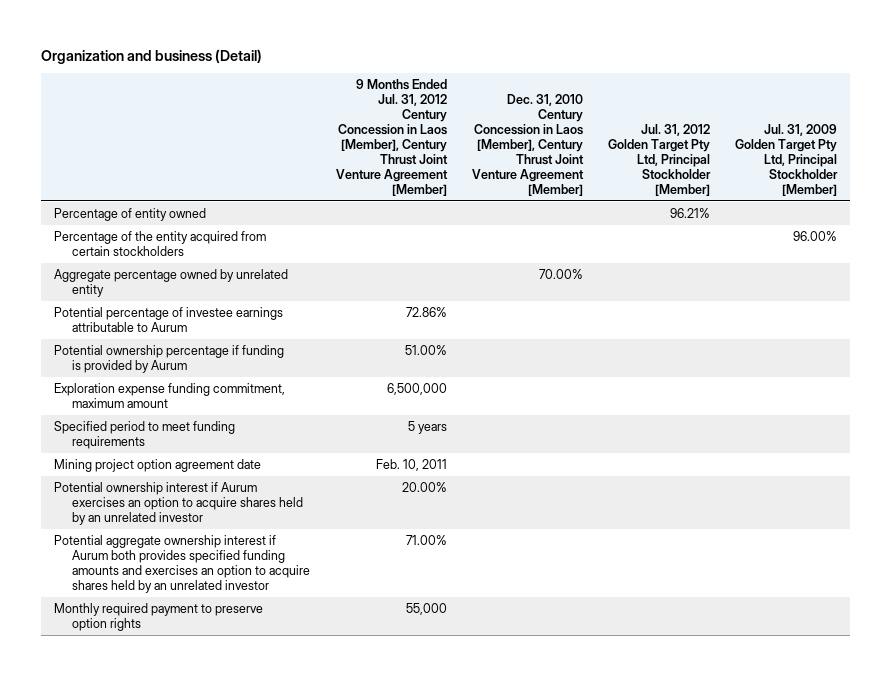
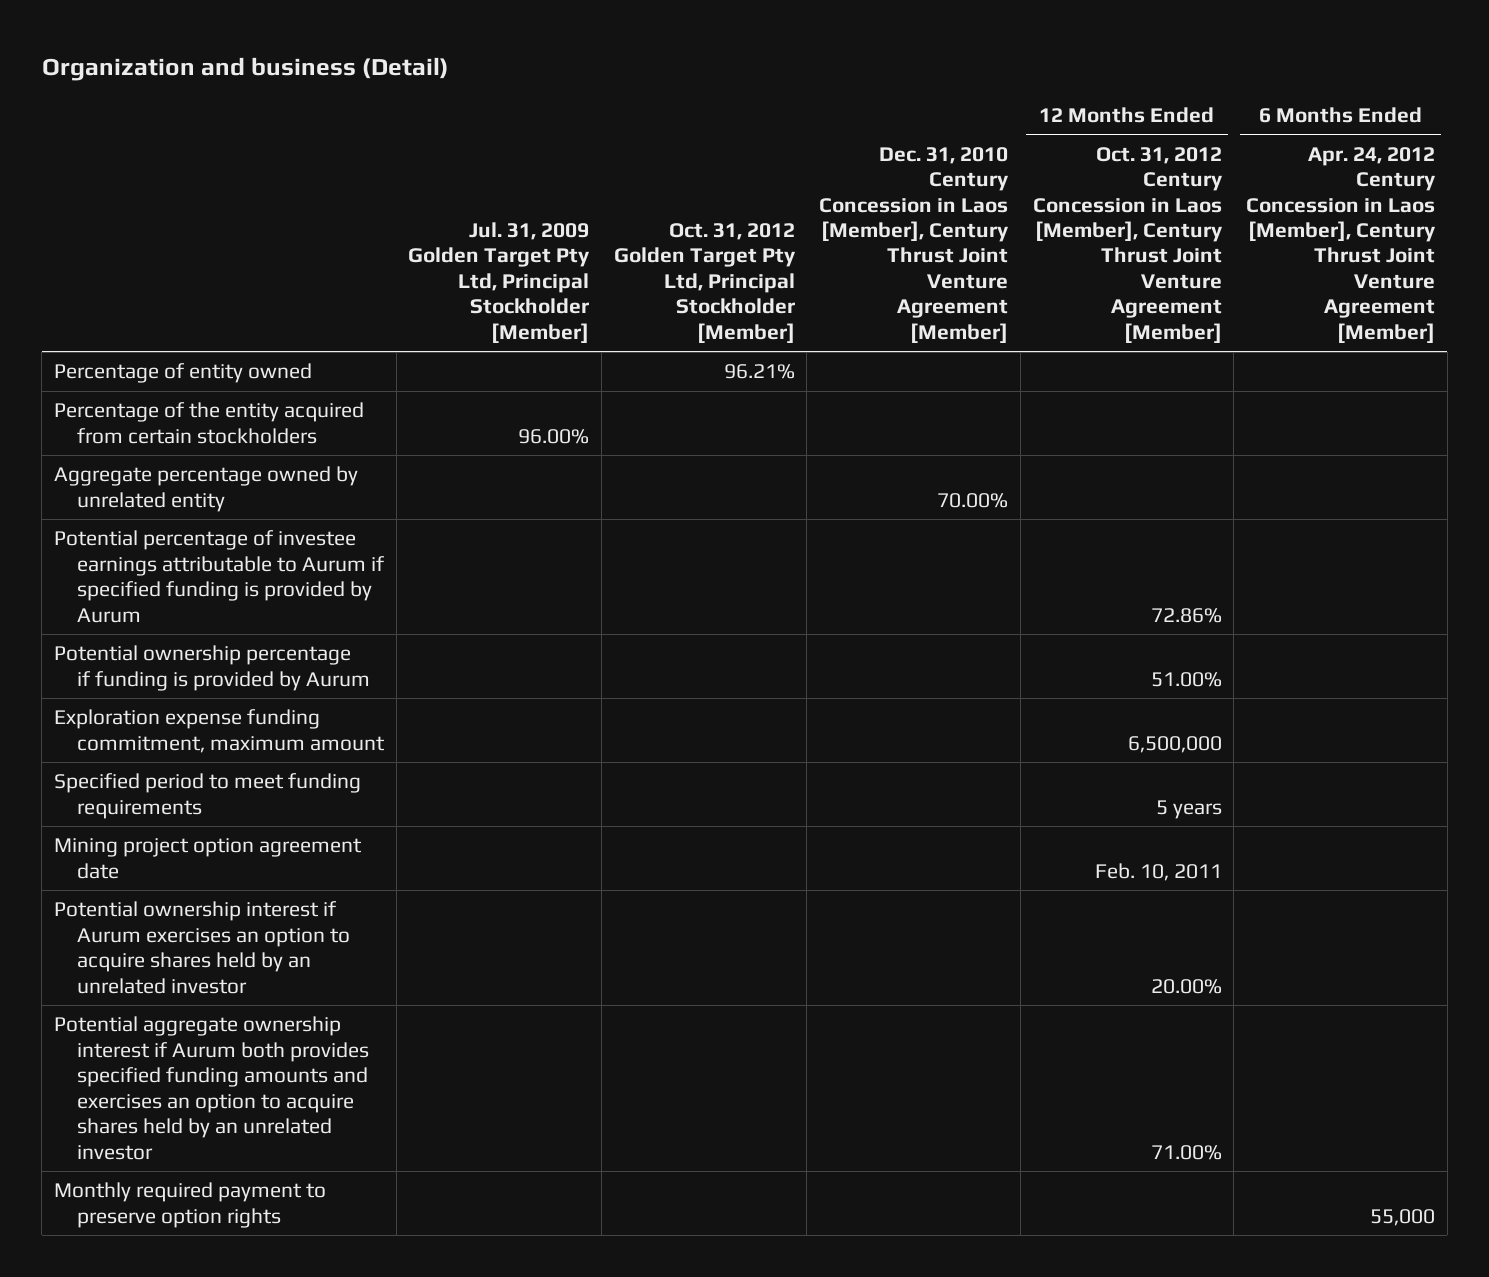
- | 9 Months Ended Jul. 31, 2012 Century Concession in Laos [Member], Century Thrust Joint Venture Agreement [Member] | Dec. 31, 2010 Century Concession in Laos [Member], Century Thrust Joint Venture Agreement [Member] | Jul. 31, 2012 Golden Target Pty Ltd, Principal Stockholder [Member] | Jul. 31, 2009 Golden Target Pty Ltd, Principal Stockholder [Member]
+ | Jul. 31, 2009 Golden Target Pty Ltd, Principal Stockholder [Member] | Oct. 31, 2012 Golden Target Pty Ltd, Principal Stockholder [Member] | Dec. 31, 2010 Century Concession in Laos [Member], Century Thrust Joint Venture Agreement [Member] | 12 Months Ended Oct. 31, 2012 Century Concession in Laos [Member], Century Thrust Joint Venture Agreement [Member] | 6 Months Ended Apr. 24, 2012 Century Concession in Laos [Member], Century Thrust Joint Venture Agreement [Member]
- Potential percentage of investee earnings attributable to Aurum | 72.86% | | |
+ Potential percentage of investee earnings attributable to Aurum if specified funding is provided by Aurum | | | | 72.86% |

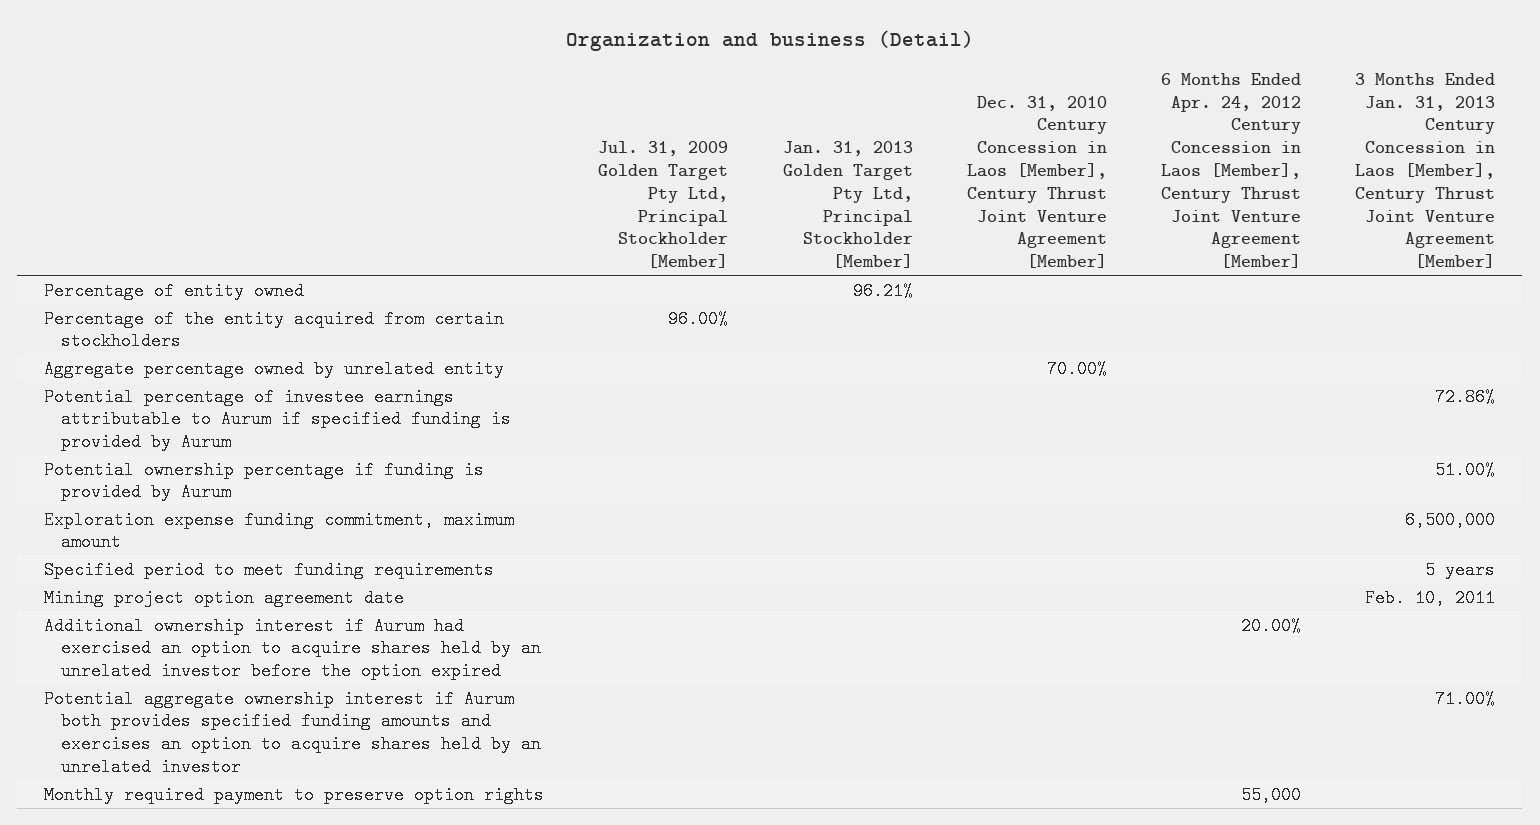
- | Jul. 31, 2009 Golden Target Pty Ltd, Principal Stockholder [Member] | Oct. 31, 2012 Golden Target Pty Ltd, Principal Stockholder [Member] | Dec. 31, 2010 Century Concession in Laos [Member], Century Thrust Joint Venture Agreement [Member] | 12 Months Ended Oct. 31, 2012 Century Concession in Laos [Member], Century Thrust Joint Venture Agreement [Member] | 6 Months Ended Apr. 24, 2012 Century Concession in Laos [Member], Century Thrust Joint Venture Agreement [Member]
+ | Jul. 31, 2009 Golden Target Pty Ltd, Principal Stockholder [Member] | Jan. 31, 2013 Golden Target Pty Ltd, Principal Stockholder [Member] | Dec. 31, 2010 Century Concession in Laos [Member], Century Thrust Joint Venture Agreement [Member] | 6 Months Ended Apr. 24, 2012 Century Concession in Laos [Member], Century Thrust Joint Venture Agreement [Member] | 3 Months Ended Jan. 31, 2013 Century Concession in Laos [Member], Century Thrust Joint Venture Agreement [Member]
- Potential ownership interest if Aurum exercises an option to acquire shares held by an unrelated investor | | | | 20.00% |
+ Additional ownership interest if Aurum had exercised an option to acquire shares held by an unrelated investor before the option expired | | | | 20.00% |

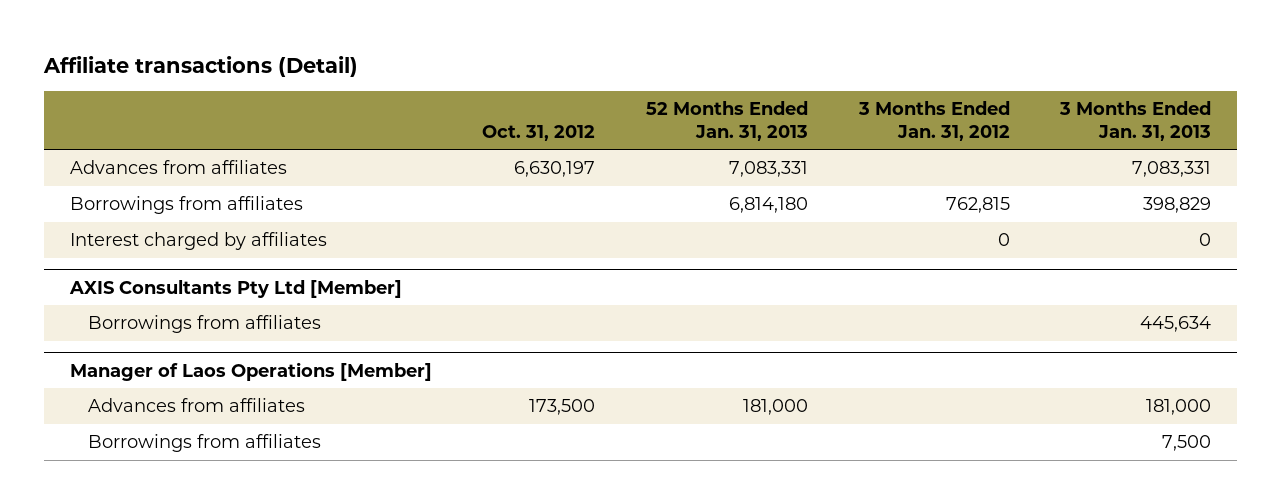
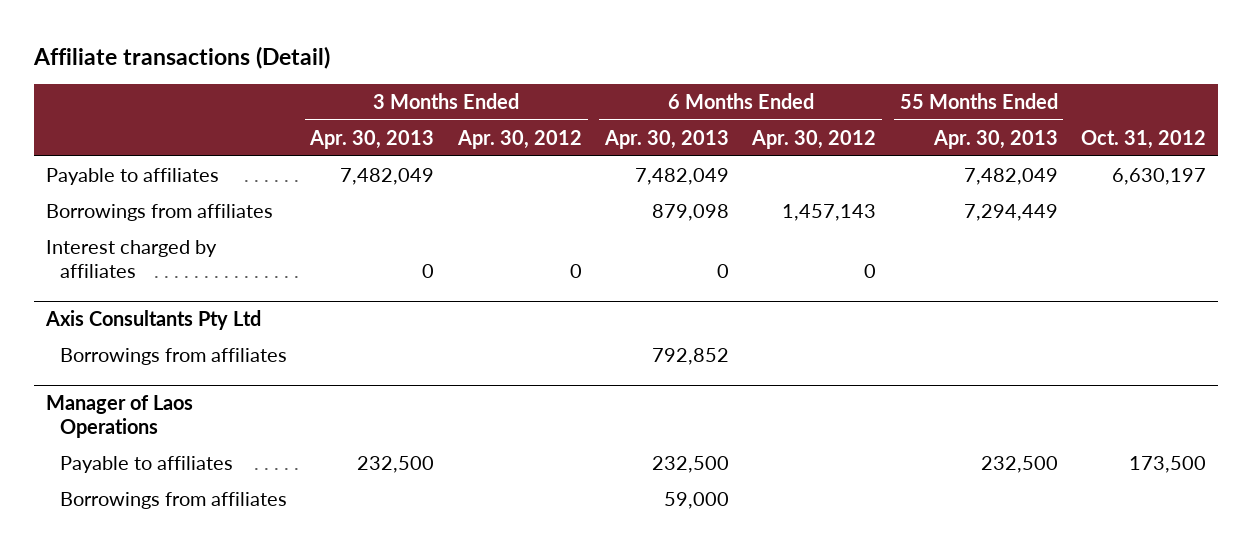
- | Oct. 31, 2012 | 52 Months Ended Jan. 31, 2013 | 3 Months Ended Jan. 31, 2012 | 3 Months Ended Jan. 31, 2013
+ | 3 Months Ended Apr. 30, 2013 | 3 Months Ended Apr. 30, 2012 | 6 Months Ended Apr. 30, 2013 | 6 Months Ended Apr. 30, 2012 | 55 Months Ended Apr. 30, 2013 | Oct. 31, 2012
- Advances from affiliates | 6,630,197 | 7,083,331 | | 7,083,331
+ Payable to affiliates | 7,482,049 | | 7,482,049 | | 7,482,049 | 6,630,197
- AXIS Consultants Pty Ltd [Member]
+ Axis Consultants Pty Ltd
- Manager of Laos Operations [Member]
- Advances from affiliates | 173,500 | 181,000 | | 181,000
+ Manager of Laos Operations
+ Payable to affiliates | 232,500 | | 232,500 | | 232,500 | 173,500

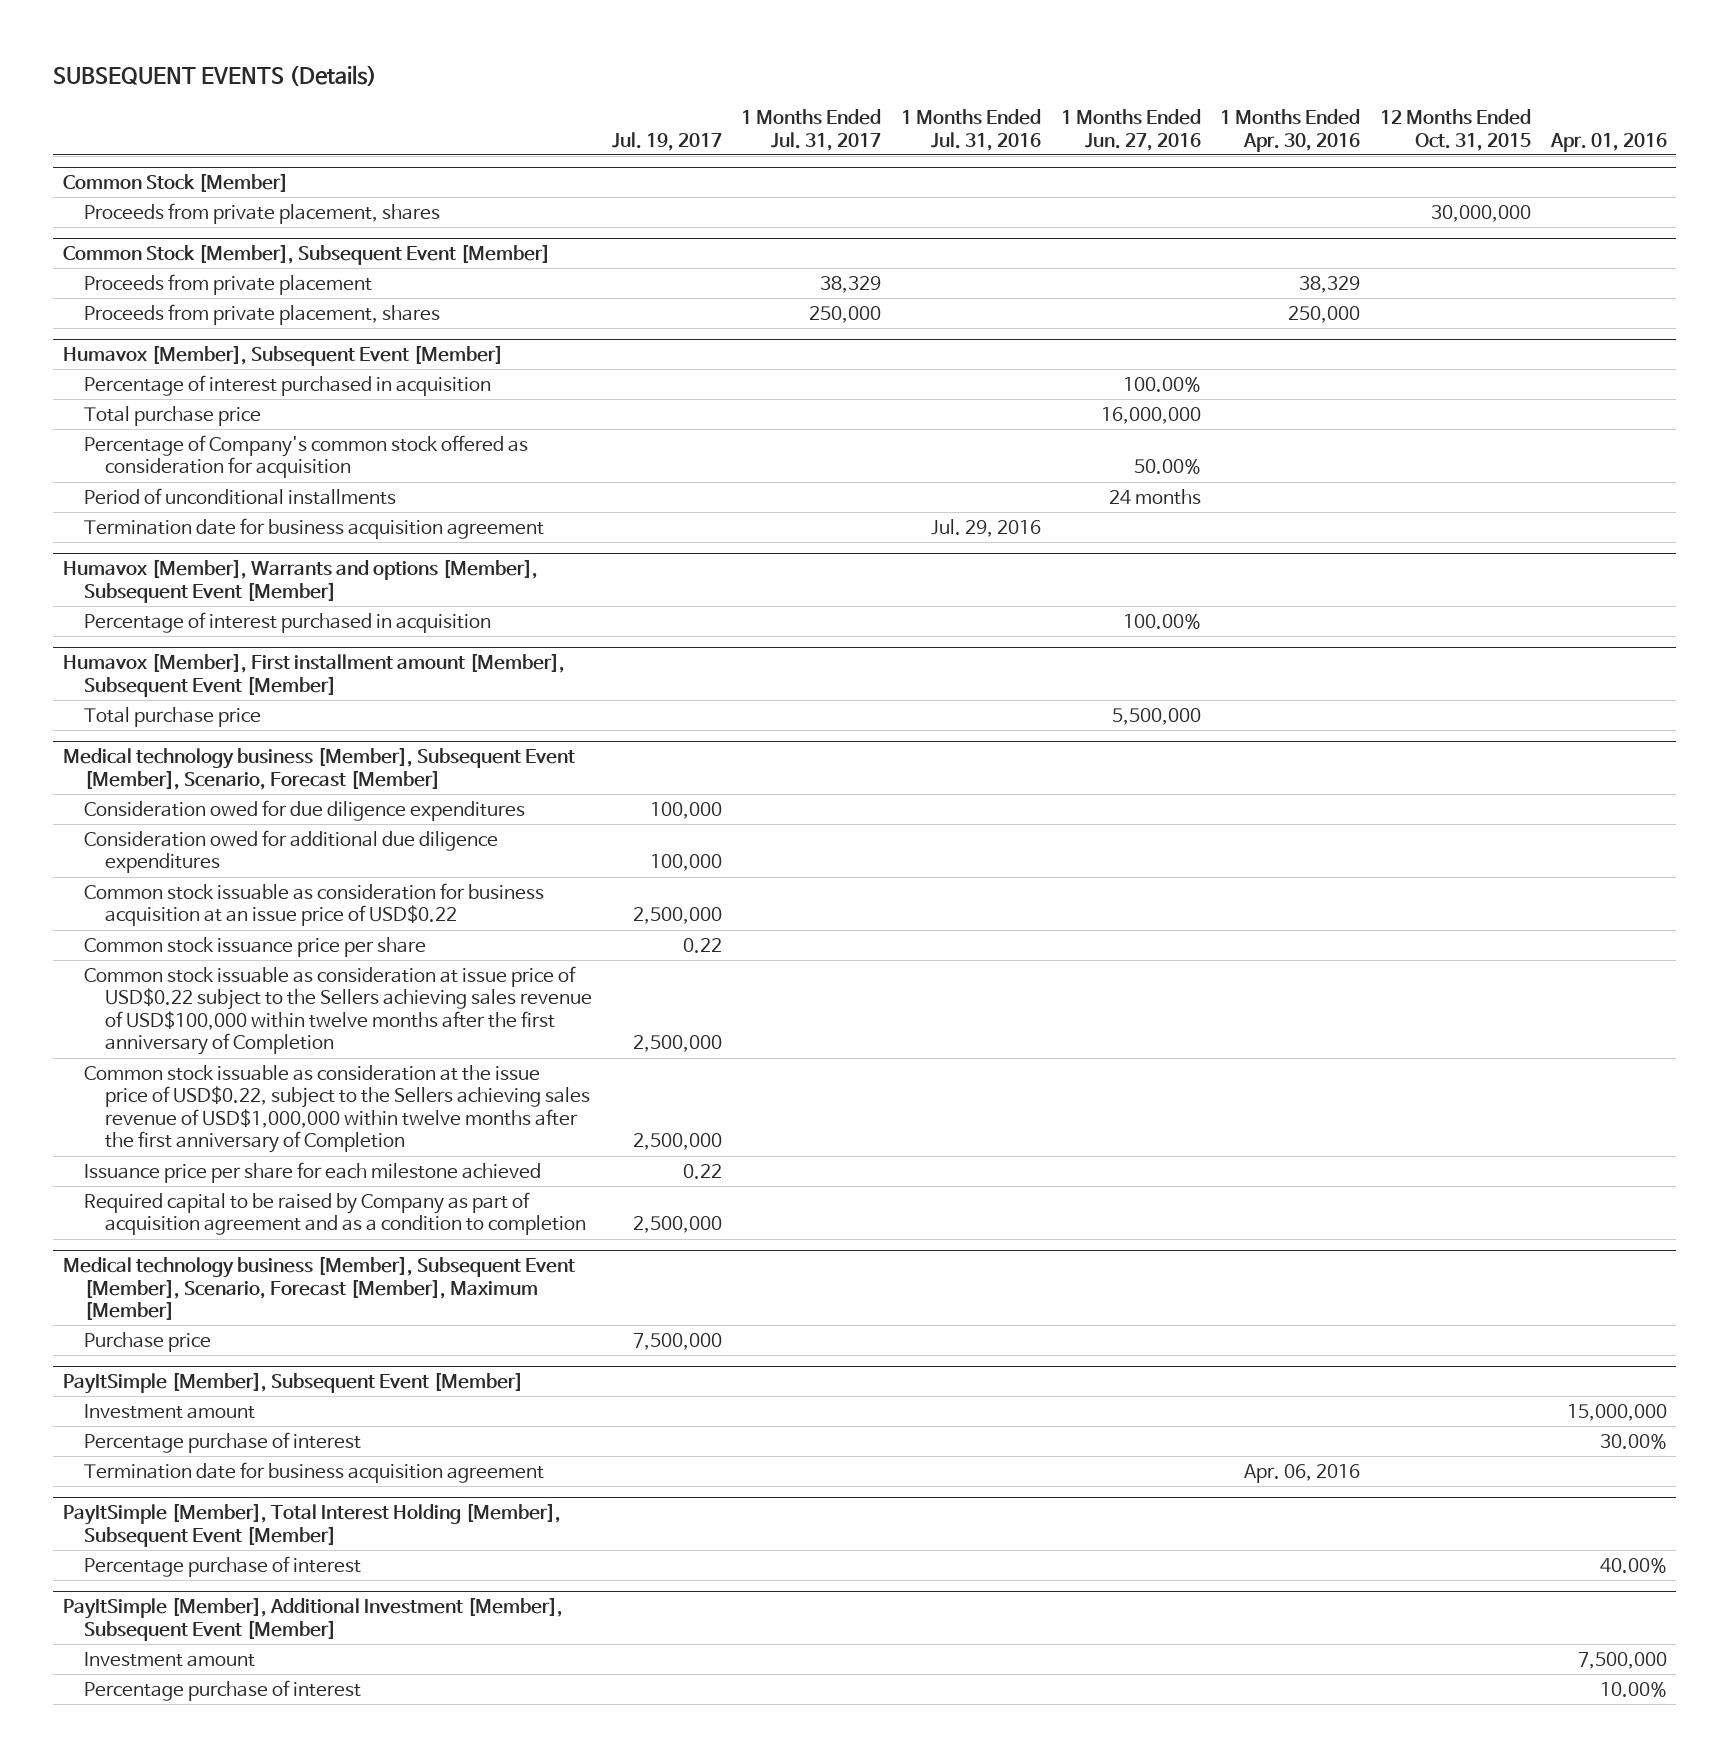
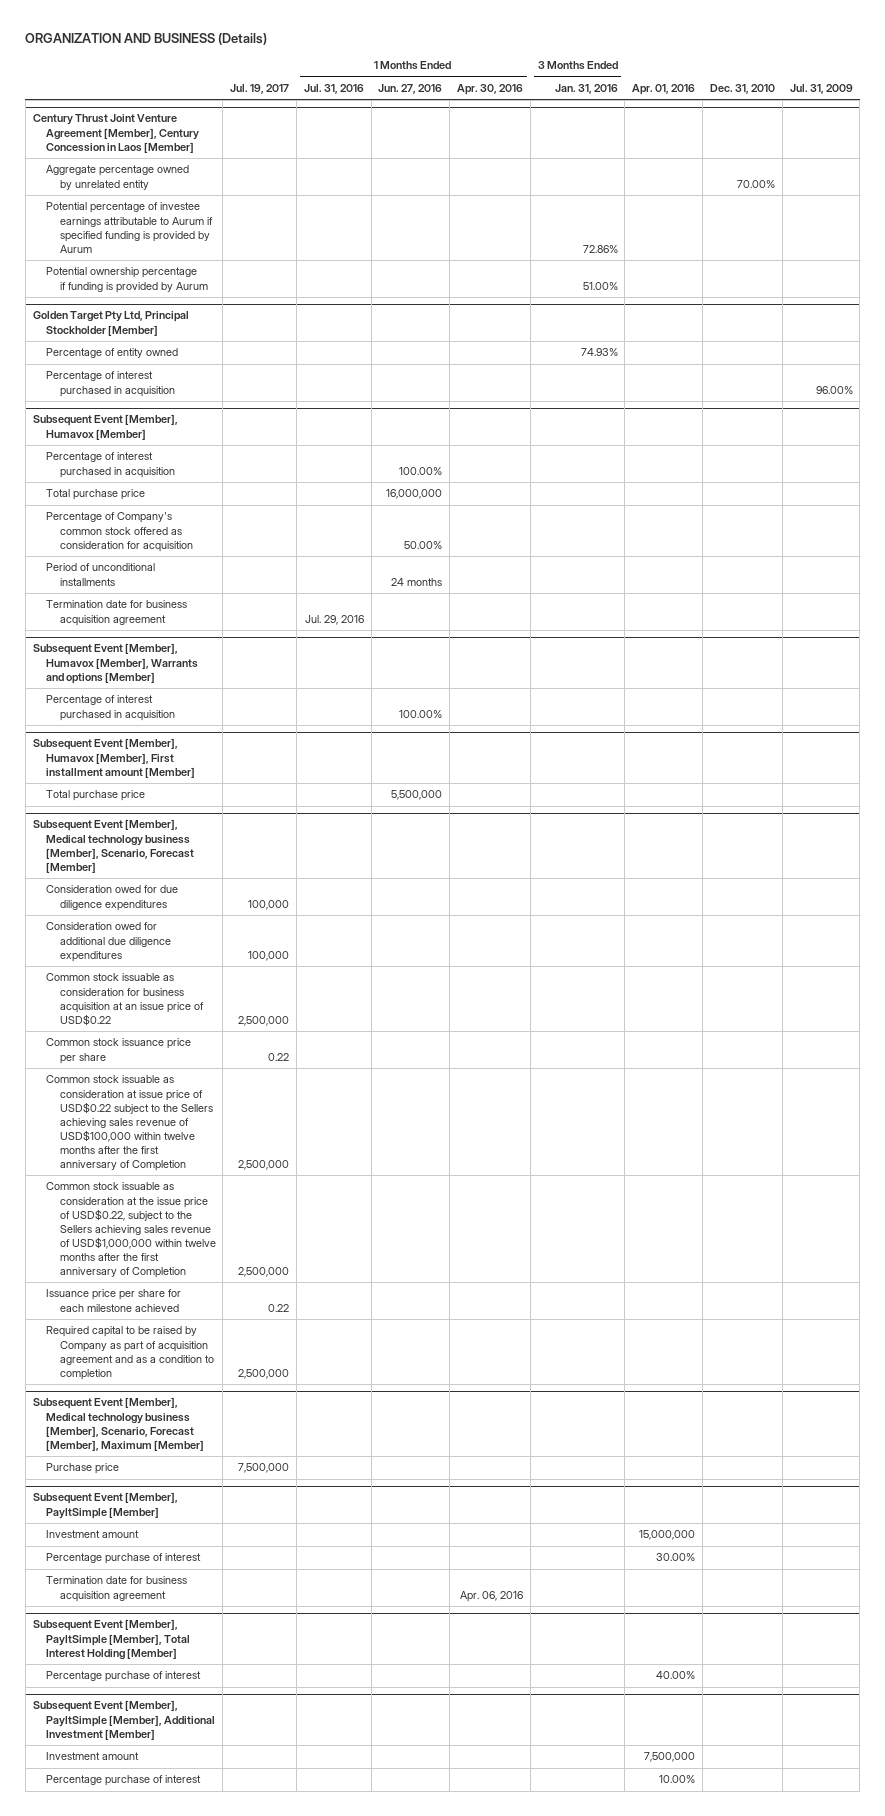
- SUBSEQUENT EVENTS (Details)
+ ORGANIZATION AND BUSINESS (Details)
- | Jul. 19, 2017 | 1 Months Ended Jul. 31, 2017 | 1 Months Ended Jul. 31, 2016 | 1 Months Ended Jun. 27, 2016 | 1 Months Ended Apr. 30, 2016 | 12 Months Ended Oct. 31, 2015 | Apr. 01, 2016
+ | Jul. 19, 2017 | 1 Months Ended Jul. 31, 2016 | 1 Months Ended Jun. 27, 2016 | 1 Months Ended Apr. 30, 2016 | 3 Months Ended Jan. 31, 2016 | Apr. 01, 2016 | Dec. 31, 2010 | Jul. 31, 2009
- Common Stock [Member]
- Proceeds from private placement, shares | | | | | | 30,000,000 |
- Common Stock [Member], Subsequent Event [Member]
- Proceeds from private placement | | 38,329 | | | 38,329 | |
- Proceeds from private placement, shares | | 250,000 | | | 250,000 | |
- Humavox [Member], Subsequent Event [Member]
+ Century Thrust Joint Venture Agreement [Member], Century Concession in Laos [Member]
+ Aggregate percentage owned by unrelated entity | | | | | | | 70.00% |
+ Potential percentage of investee earnings attributable to Aurum if specified funding is provided by Aurum | | | | | 72.86% | | |
+ Potential ownership percentage if funding is provided by Aurum | | | | | 51.00% | | |
+ Golden Target Pty Ltd, Principal Stockholder [Member]
+ Percentage of entity owned | | | | | 74.93% | | |
+ Percentage of interest purchased in acquisition | | | | | | | | 96.00%
+ Subsequent Event [Member], Humavox [Member]
- Humavox [Member], Warrants and options [Member], Subsequent Event [Member]
+ Subsequent Event [Member], Humavox [Member], Warrants and options [Member]
- Humavox [Member], First installment amount [Member], Subsequent Event [Member]
+ Subsequent Event [Member], Humavox [Member], First installment amount [Member]
- Medical technology business [Member], Subsequent Event [Member], Scenario, Forecast [Member]
+ Subsequent Event [Member], Medical technology business [Member], Scenario, Forecast [Member]
- Medical technology business [Member], Subsequent Event [Member], Scenario, Forecast [Member], Maximum [Member]
+ Subsequent Event [Member], Medical technology business [Member], Scenario, Forecast [Member], Maximum [Member]
- PayItSimple [Member], Subsequent Event [Member]
+ Subsequent Event [Member], PayItSimple [Member]
- PayItSimple [Member], Total Interest Holding [Member], Subsequent Event [Member]
+ Subsequent Event [Member], PayItSimple [Member], Total Interest Holding [Member]
- PayItSimple [Member], Additional Investment [Member], Subsequent Event [Member]
+ Subsequent Event [Member], PayItSimple [Member], Additional Investment [Member]

